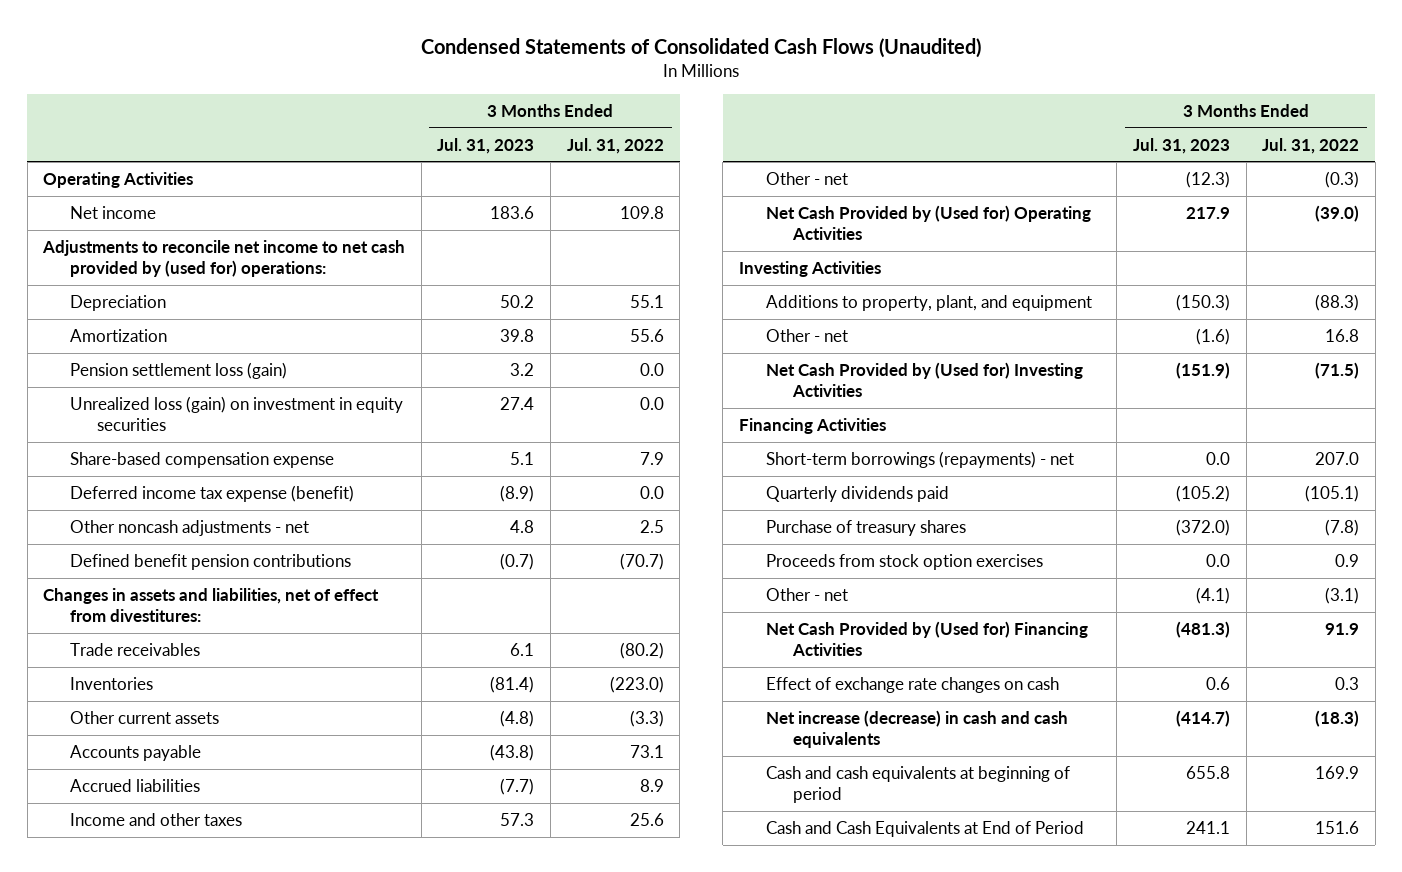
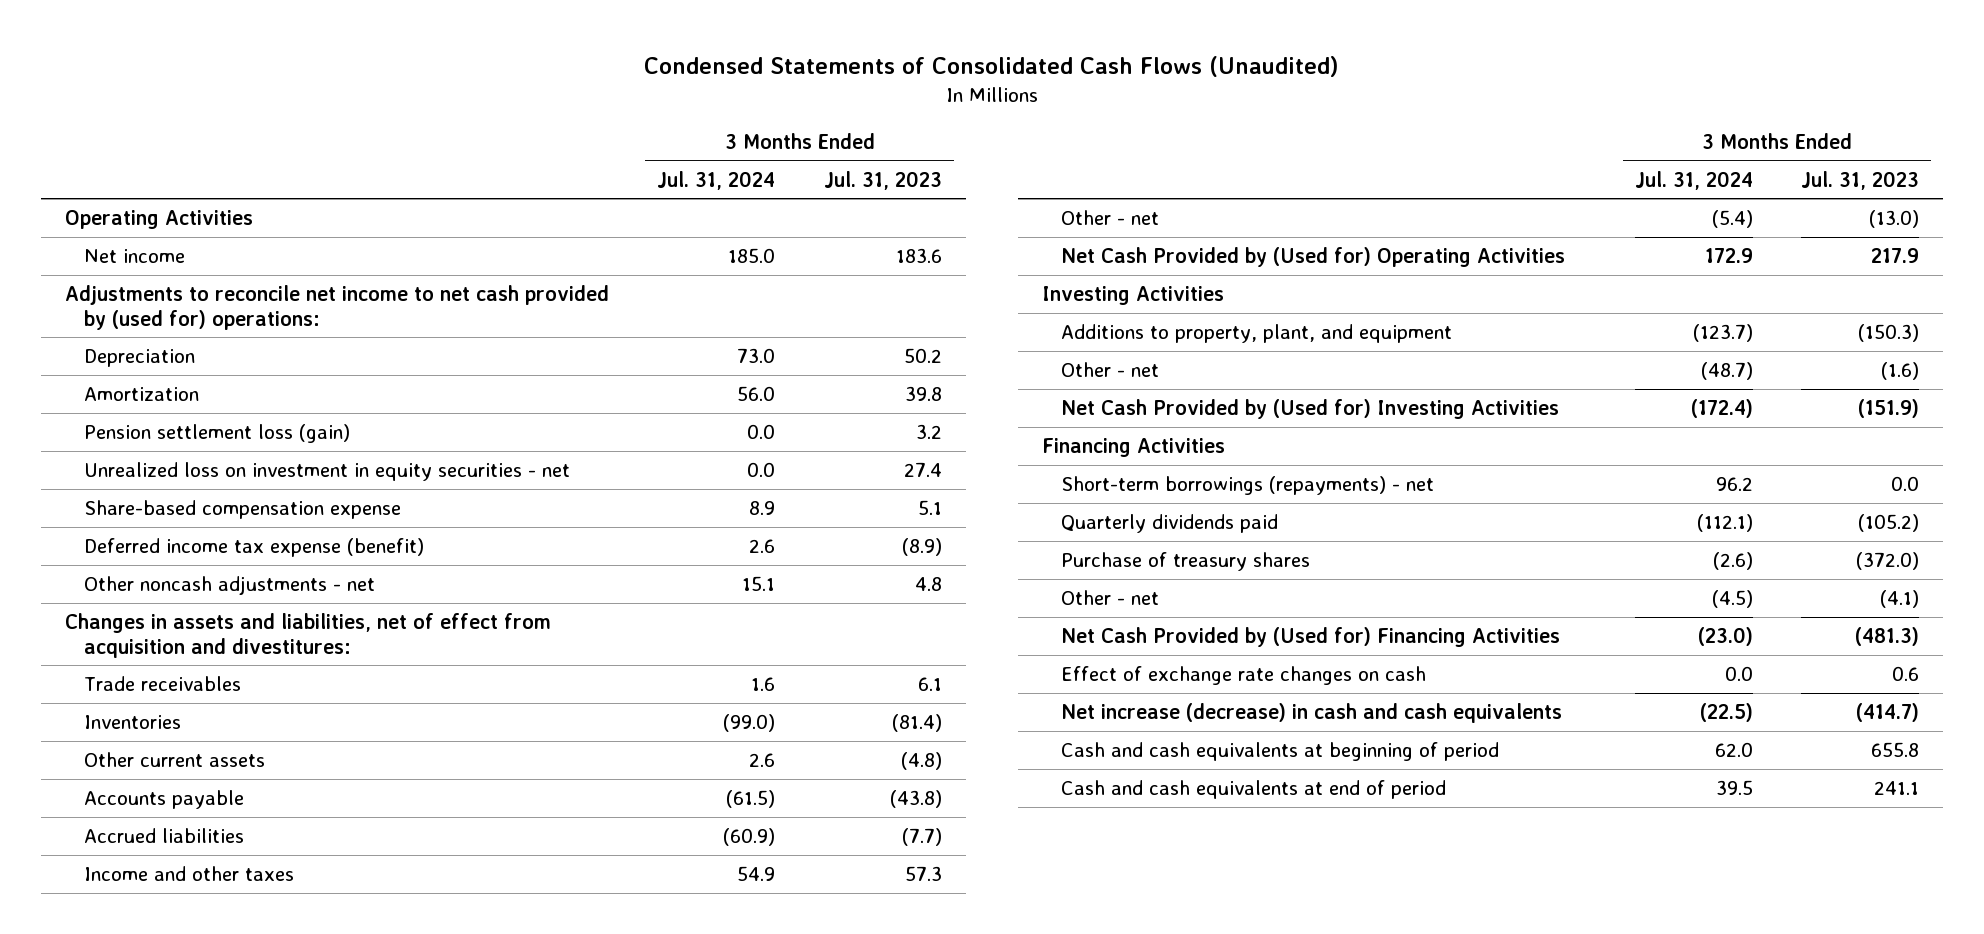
- | 3 Months Ended Jul. 31, 2023 | 3 Months Ended Jul. 31, 2022
+ | 3 Months Ended Jul. 31, 2024 | 3 Months Ended Jul. 31, 2023
- Unrealized loss (gain) on investment in equity securities | 27.4 | 0.0
+ Unrealized loss on investment in equity securities - net | 0.0 | 27.4
- Defined benefit pension contributions | (0.7) | (70.7)
- Changes in assets and liabilities, net of effect from divestitures:
+ Changes in assets and liabilities, net of effect from acquisition and divestitures:
- Other - net | (12.3) | (0.3)
+ Other - net | (5.4) | (13.0)
- Proceeds from stock option exercises | 0.0 | 0.9
- Cash and Cash Equivalents at End of Period | 241.1 | 151.6
+ Cash and cash equivalents at end of period | 39.5 | 241.1

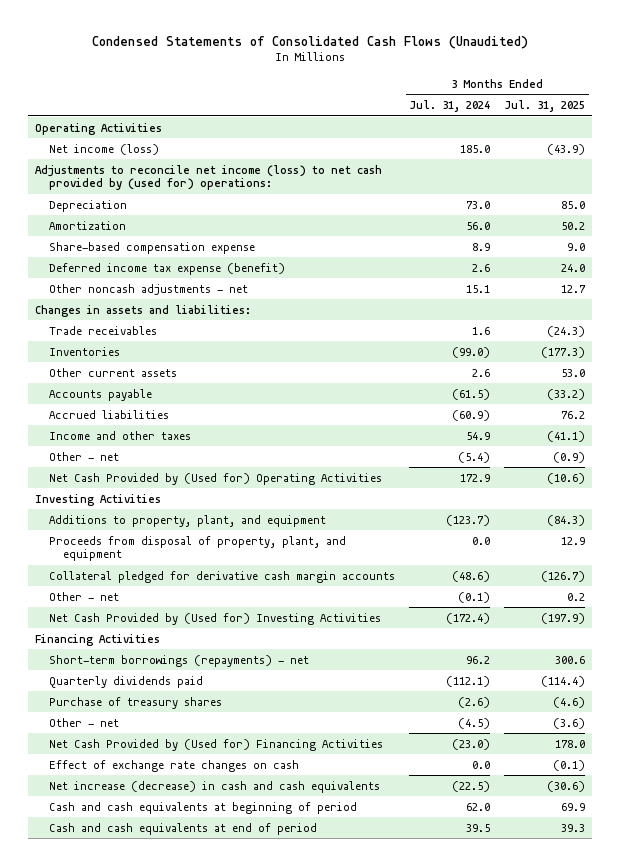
- | 3 Months Ended Jul. 31, 2024 | 3 Months Ended Jul. 31, 2023
+ | 3 Months Ended Jul. 31, 2024 | 3 Months Ended Jul. 31, 2025
- Net income | 185.0 | 183.6
- Adjustments to reconcile net income to net cash provided by (used for) operations:
+ Net income (loss) | 185.0 | (43.9)
+ Adjustments to reconcile net income (loss) to net cash provided by (used for) operations:
- Pension settlement loss (gain) | 0.0 | 3.2
- Unrealized loss on investment in equity securities - net | 0.0 | 27.4
- Changes in assets and liabilities, net of effect from acquisition and divestitures:
+ Changes in assets and liabilities:
- Other - net | (48.7) | (1.6)
+ Proceeds from disposal of property, plant, and equipment | 0.0 | 12.9
+ Collateral pledged for derivative cash margin accounts | (48.6) | (126.7)
+ Other - net | (0.1) | 0.2

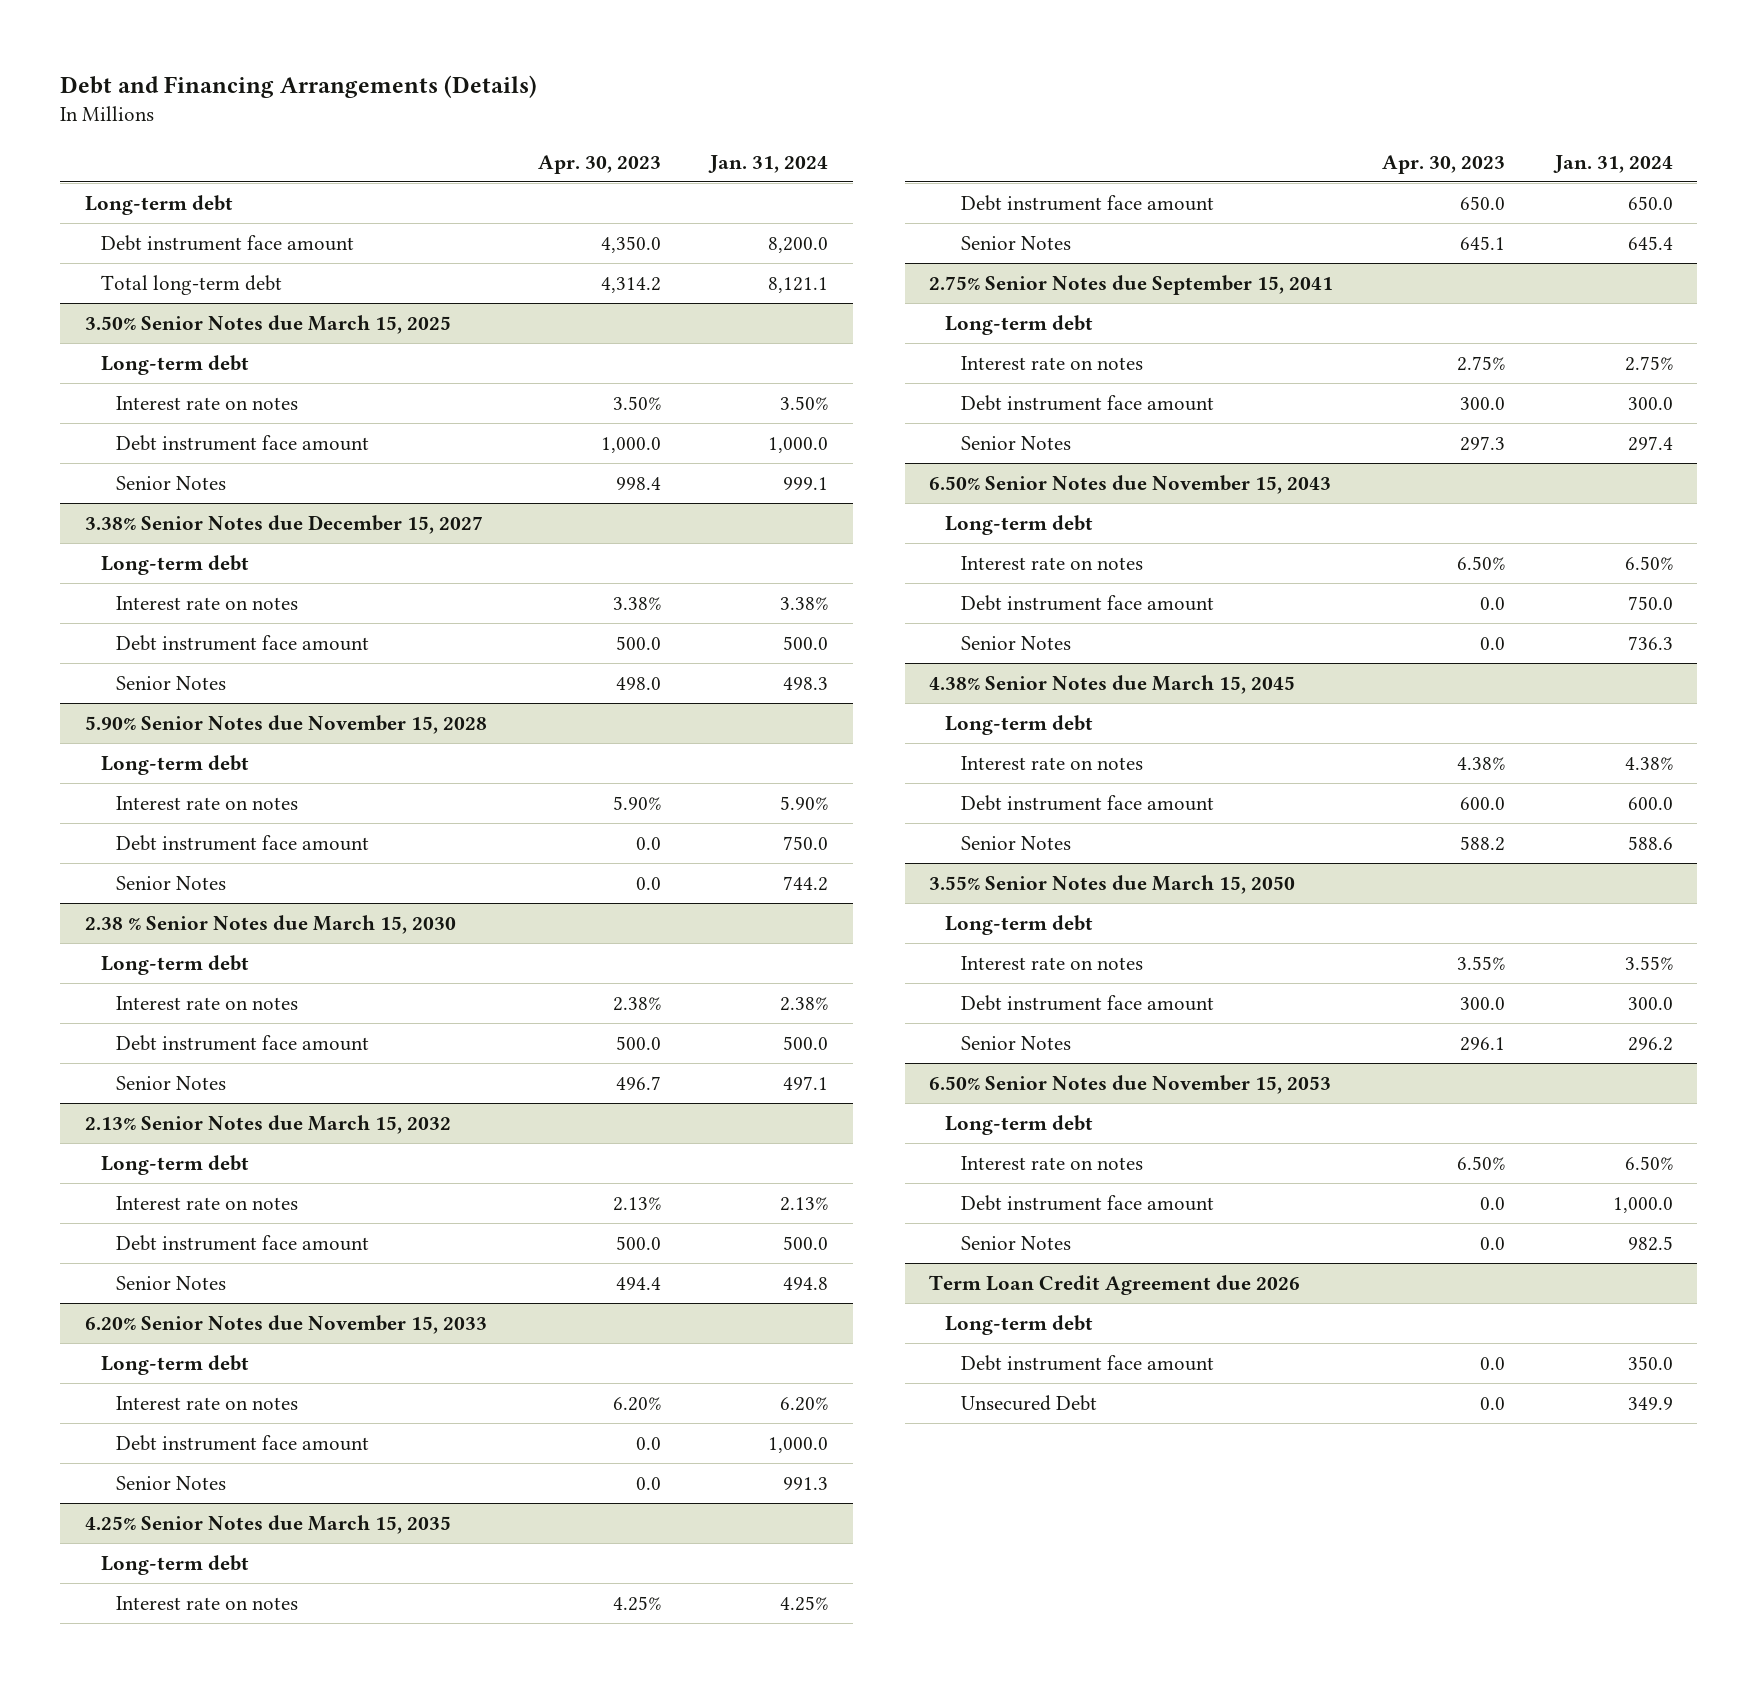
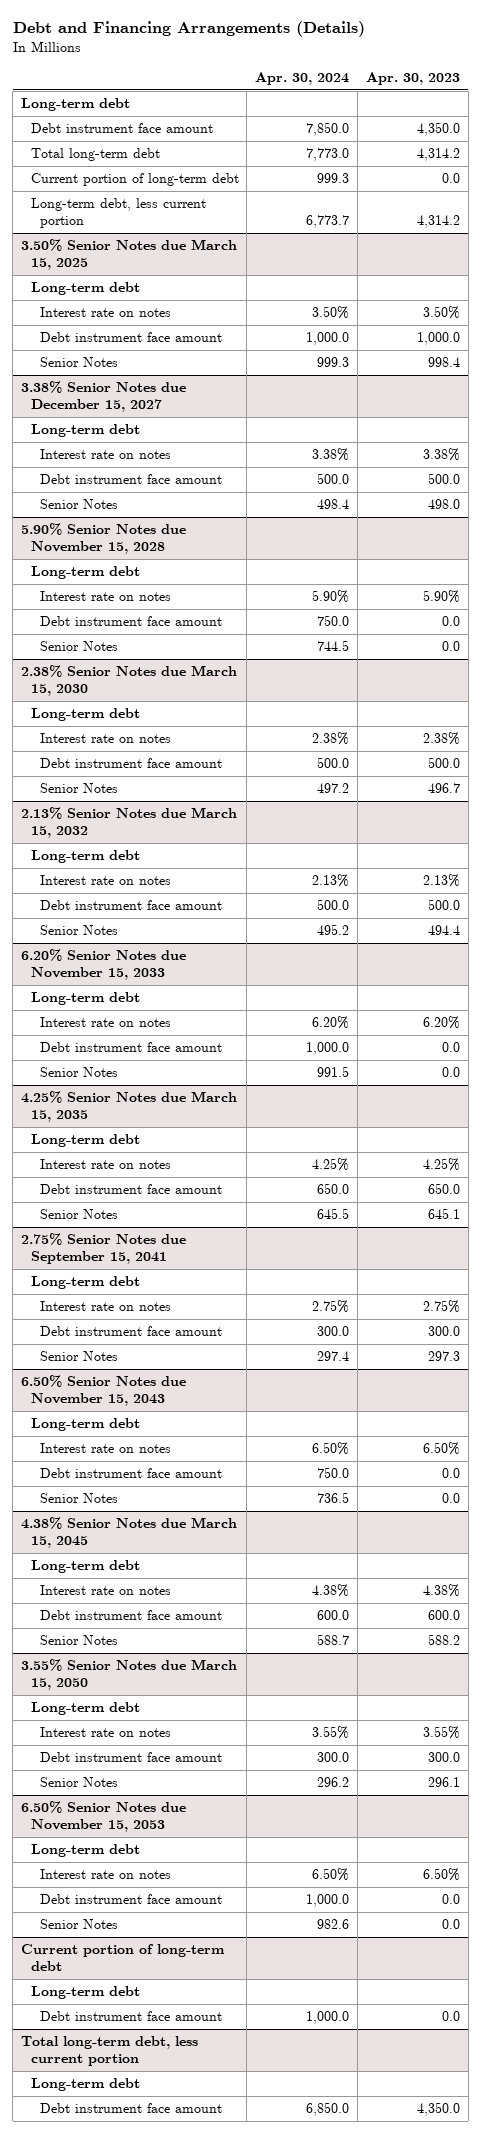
- | Apr. 30, 2023 | Jan. 31, 2024
+ | Apr. 30, 2024 | Apr. 30, 2023
+ Current portion of long-term debt | 999.3 | 0.0
+ Long-term debt, less current portion | 6,773.7 | 4,314.2
- 2.38 % Senior Notes due March 15, 2030
+ 2.38% Senior Notes due March 15, 2030
- Term Loan Credit Agreement due 2026
+ Current portion of long-term debt
- Unsecured Debt | 0.0 | 349.9
+ Total long-term debt, less current portion
+ Long-term debt
+ Debt instrument face amount | 6,850.0 | 4,350.0

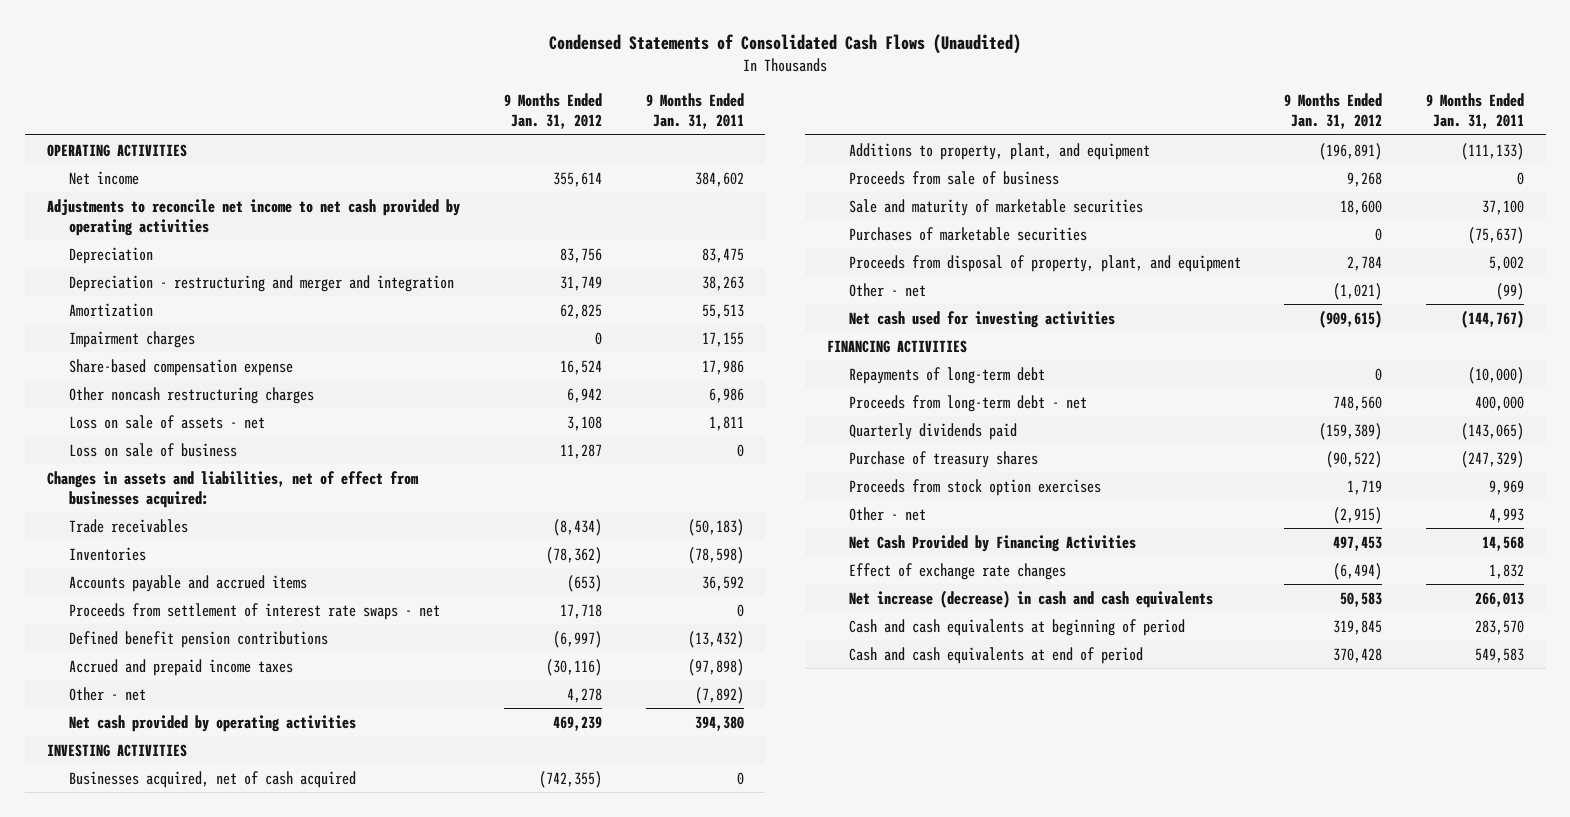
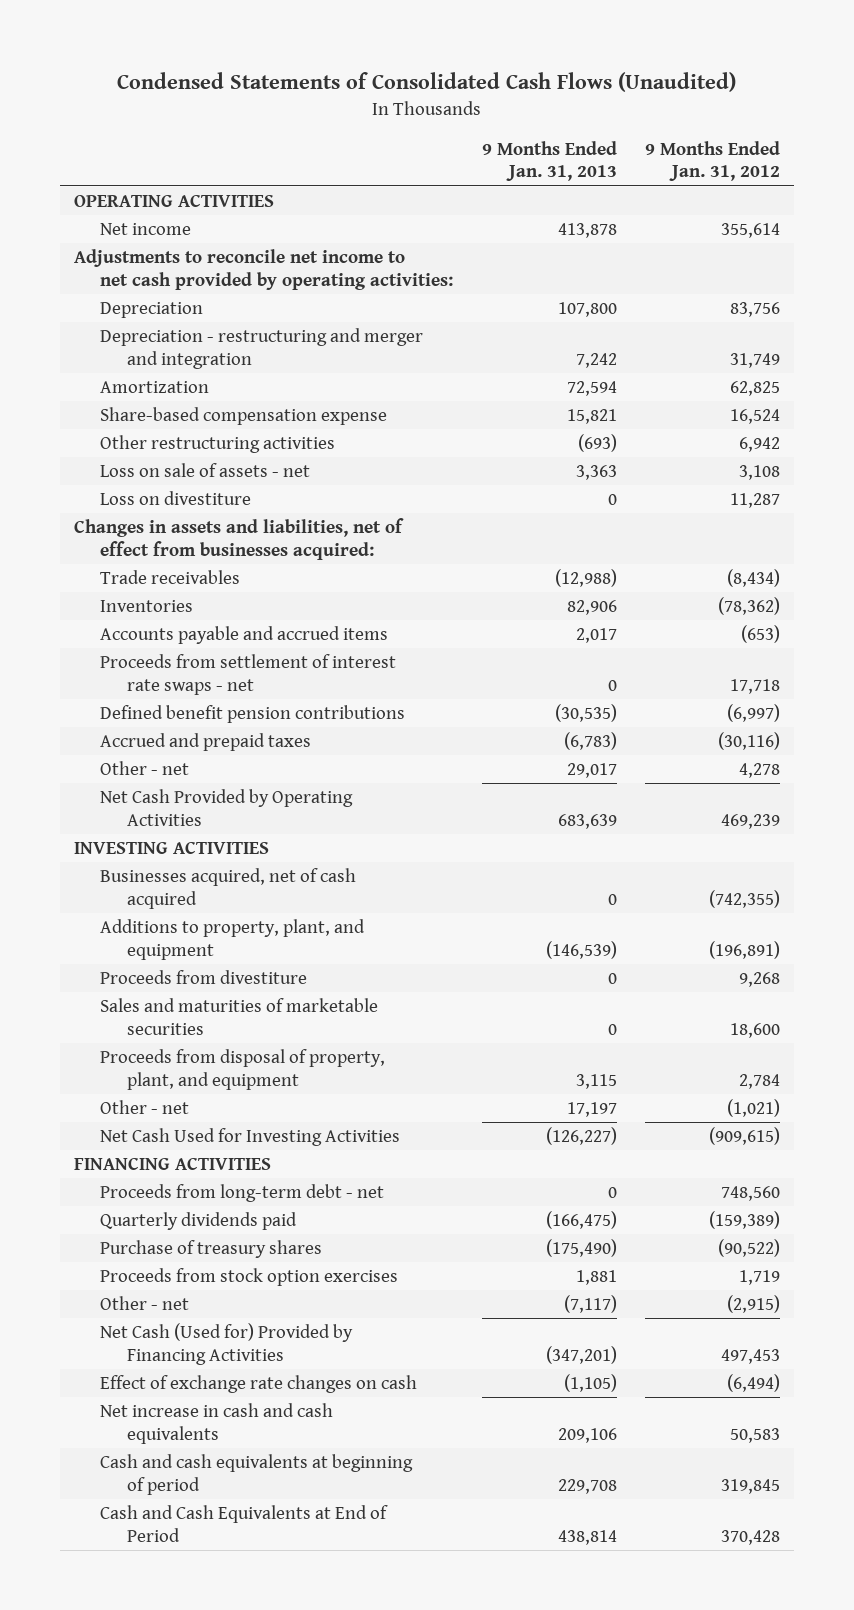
- | 9 Months Ended Jan. 31, 2012 | 9 Months Ended Jan. 31, 2011
+ | 9 Months Ended Jan. 31, 2013 | 9 Months Ended Jan. 31, 2012
- Adjustments to reconcile net income to net cash provided by operating activities
+ Adjustments to reconcile net income to net cash provided by operating activities:
- Impairment charges | 0 | 17,155
- Other noncash restructuring charges | 6,942 | 6,986
+ Other restructuring activities | (693) | 6,942
- Loss on sale of business | 11,287 | 0
+ Loss on divestiture | 0 | 11,287
- Accrued and prepaid income taxes | (30,116) | (97,898)
+ Accrued and prepaid taxes | (6,783) | (30,116)
- Net cash provided by operating activities | 469,239 | 394,380
+ Net Cash Provided by Operating Activities | 683,639 | 469,239
- Proceeds from sale of business | 9,268 | 0
- Sale and maturity of marketable securities | 18,600 | 37,100
- Purchases of marketable securities | 0 | (75,637)
+ Proceeds from divestiture | 0 | 9,268
+ Sales and maturities of marketable securities | 0 | 18,600
- Net cash used for investing activities | (909,615) | (144,767)
+ Net Cash Used for Investing Activities | (126,227) | (909,615)
- Repayments of long-term debt | 0 | (10,000)
- Net Cash Provided by Financing Activities | 497,453 | 14,568
- Effect of exchange rate changes | (6,494) | 1,832
- Net increase (decrease) in cash and cash equivalents | 50,583 | 266,013
+ Net Cash (Used for) Provided by Financing Activities | (347,201) | 497,453
+ Effect of exchange rate changes on cash | (1,105) | (6,494)
+ Net increase in cash and cash equivalents | 209,106 | 50,583
- Cash and cash equivalents at end of period | 370,428 | 549,583
+ Cash and Cash Equivalents at End of Period | 438,814 | 370,428

